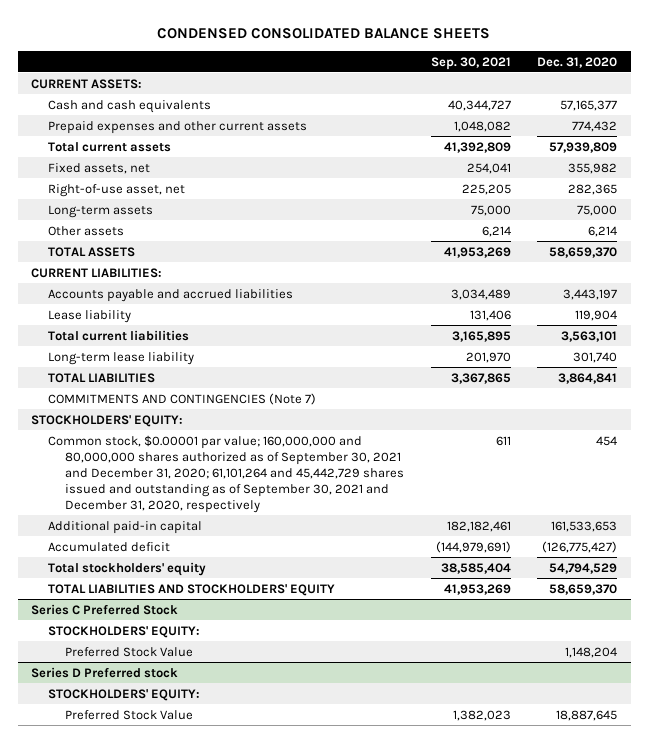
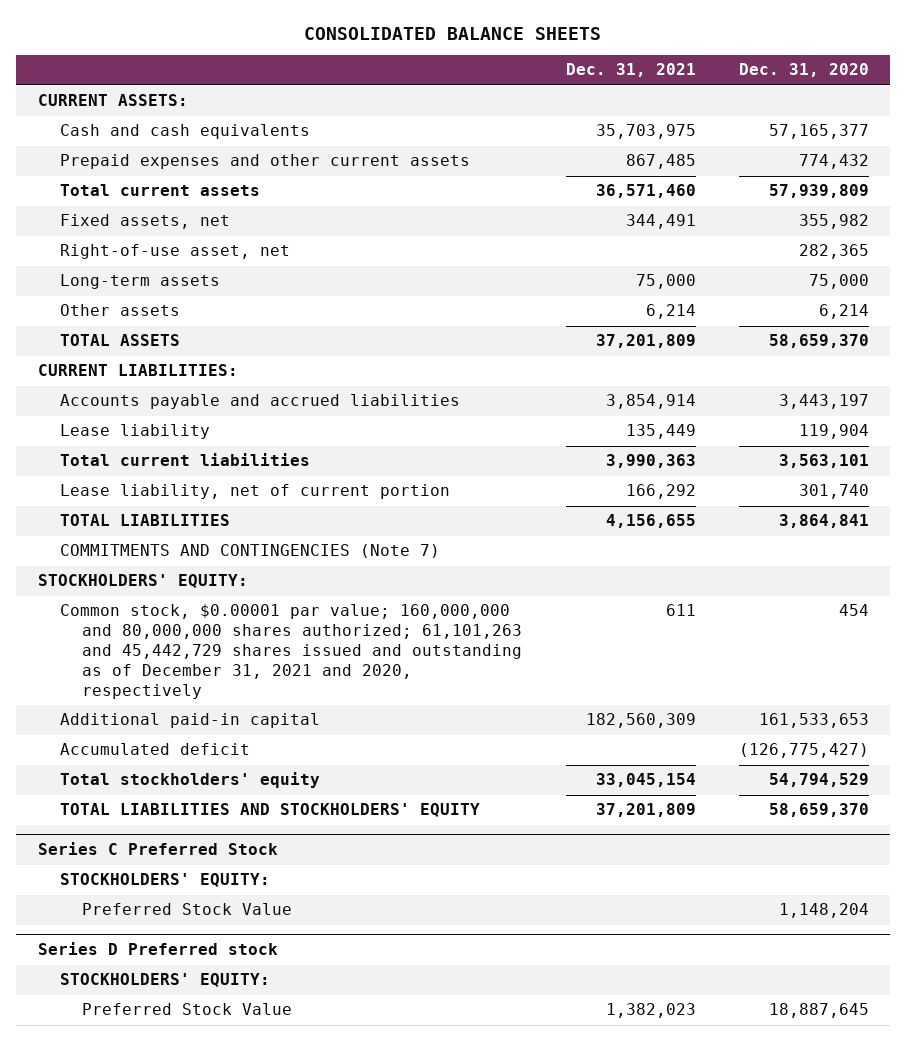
- CONDENSED CONSOLIDATED BALANCE SHEETS
+ CONSOLIDATED BALANCE SHEETS
- | Sep. 30, 2021 | Dec. 31, 2020
+ | Dec. 31, 2021 | Dec. 31, 2020
- Long-term lease liability | 201,970 | 301,740
+ Lease liability, net of current portion | 166,292 | 301,740
- Common stock, $0.00001 par value; 160,000,000 and 80,000,000 shares authorized as of September 30, 2021 and December 31, 2020; 61,101,264 and 45,442,729 shares issued and outstanding as of September 30, 2021 and December 31, 2020, respectively | 611 | 454
+ Common stock, $0.00001 par value; 160,000,000 and 80,000,000 shares authorized; 61,101,263 and 45,442,729 shares issued and outstanding as of December 31, 2021 and 2020, respectively | 611 | 454

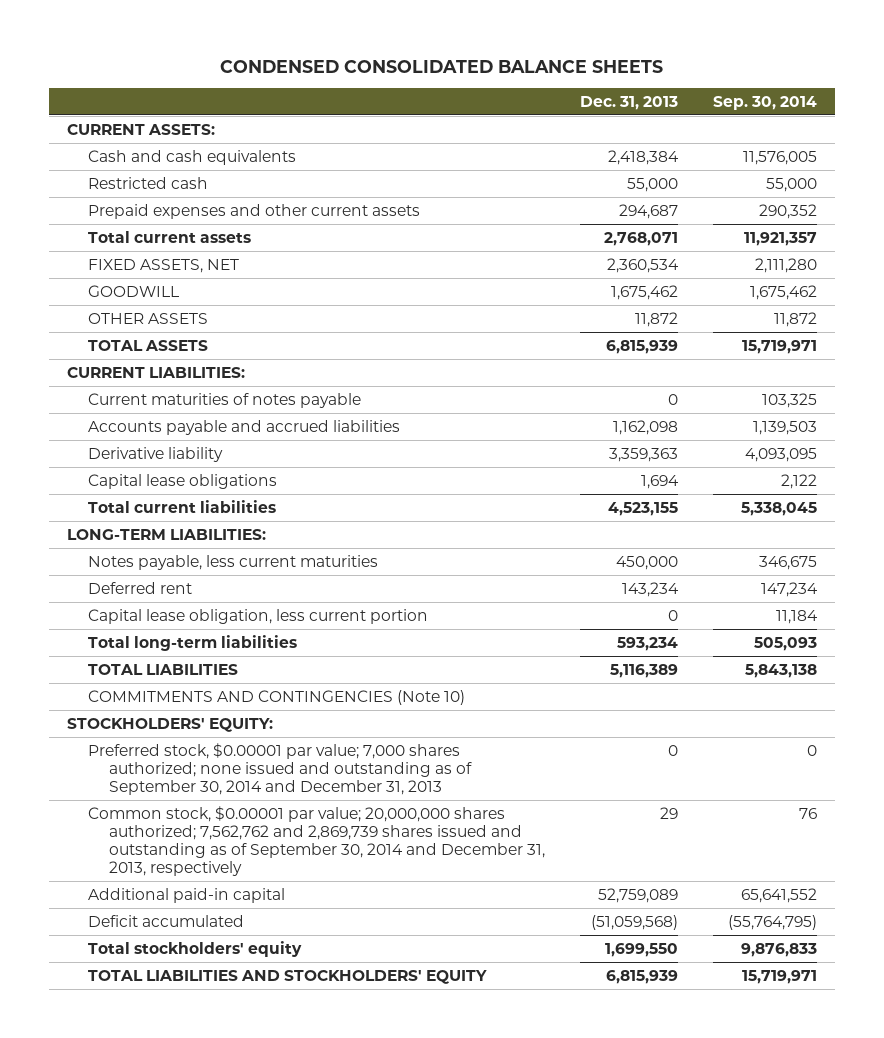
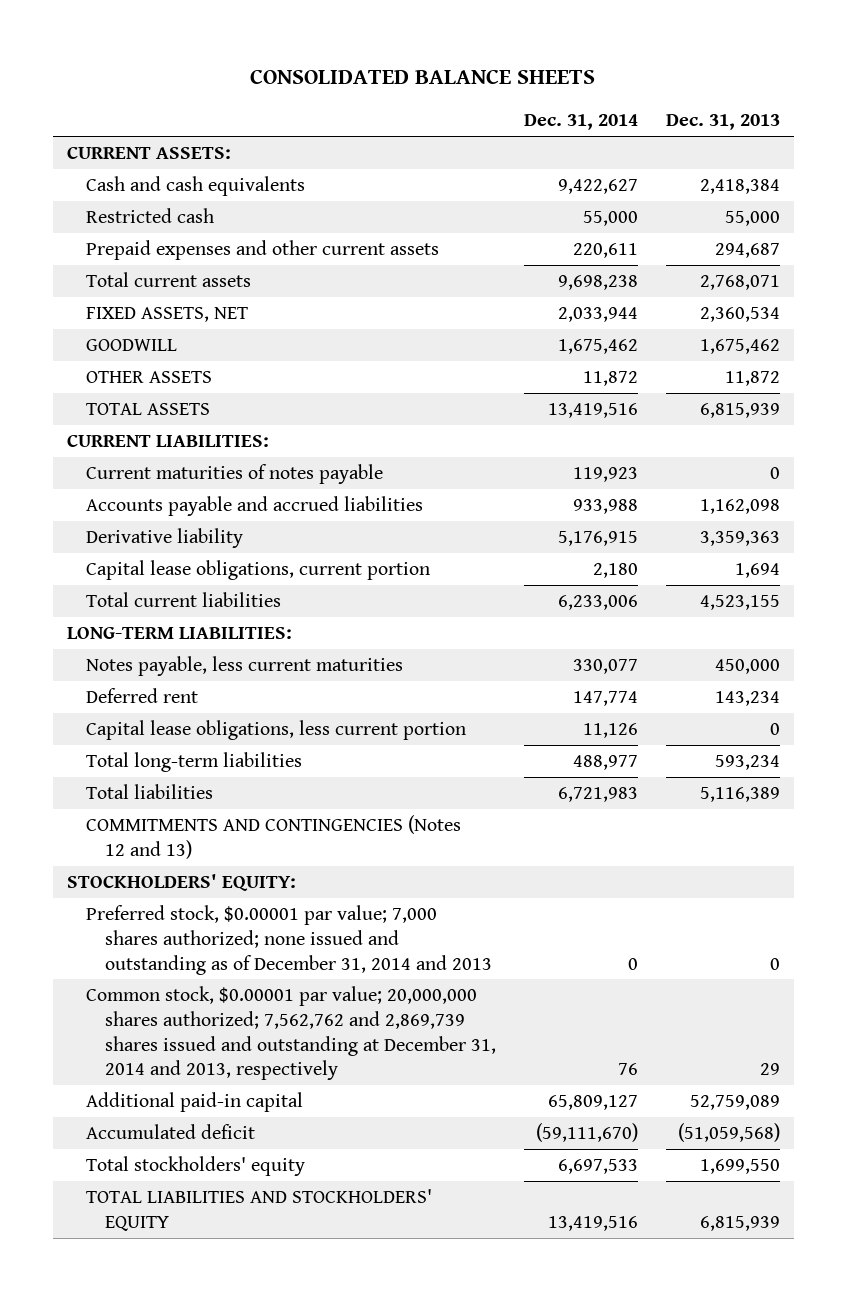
- CONDENSED CONSOLIDATED BALANCE SHEETS
+ CONSOLIDATED BALANCE SHEETS
- | Dec. 31, 2013 | Sep. 30, 2014
+ | Dec. 31, 2014 | Dec. 31, 2013
- Capital lease obligations | 1,694 | 2,122
+ Capital lease obligations, current portion | 2,180 | 1,694
- Capital lease obligation, less current portion | 0 | 11,184
+ Capital lease obligations, less current portion | 11,126 | 0
- TOTAL LIABILITIES | 5,116,389 | 5,843,138
- COMMITMENTS AND CONTINGENCIES (Note 10)
+ Total liabilities | 6,721,983 | 5,116,389
+ COMMITMENTS AND CONTINGENCIES (Notes 12 and 13)
- Preferred stock, $0.00001 par value; 7,000 shares authorized; none issued and outstanding as of September 30, 2014 and December 31, 2013 | 0 | 0
- Common stock, $0.00001 par value; 20,000,000 shares authorized; 7,562,762 and 2,869,739 shares issued and outstanding as of September 30, 2014 and December 31, 2013, respectively | 29 | 76
+ Preferred stock, $0.00001 par value; 7,000 shares authorized; none issued and outstanding as of December 31, 2014 and 2013 | 0 | 0
+ Common stock, $0.00001 par value; 20,000,000 shares authorized; 7,562,762 and 2,869,739 shares issued and outstanding at December 31, 2014 and 2013, respectively | 76 | 29
- Deficit accumulated | (51,059,568) | (55,764,795)
+ Accumulated deficit | (59,111,670) | (51,059,568)

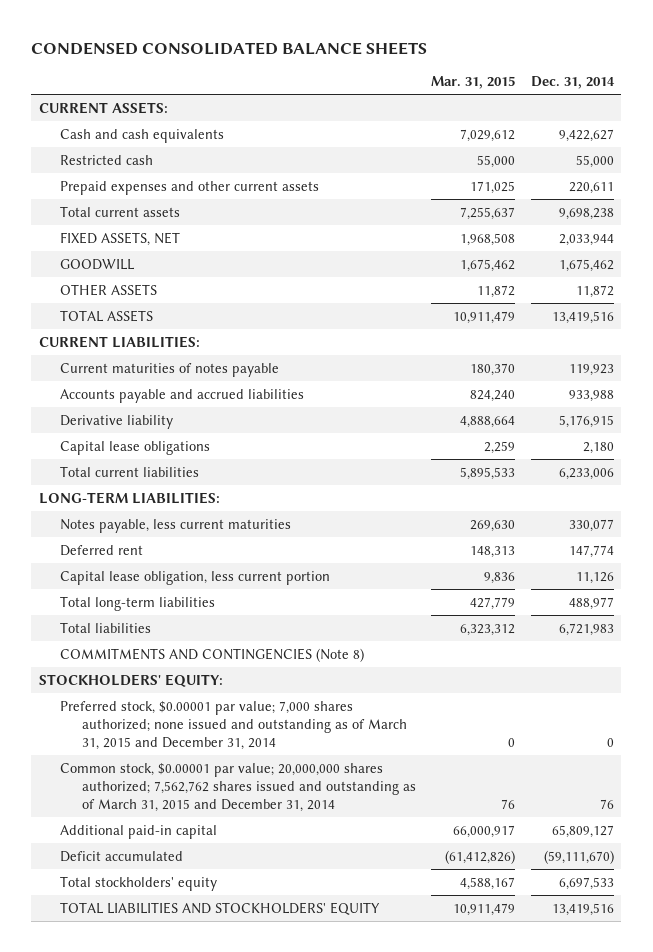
- CONSOLIDATED BALANCE SHEETS
+ CONDENSED CONSOLIDATED BALANCE SHEETS
- | Dec. 31, 2014 | Dec. 31, 2013
+ | Mar. 31, 2015 | Dec. 31, 2014
- Capital lease obligations, current portion | 2,180 | 1,694
+ Capital lease obligations | 2,259 | 2,180
- Capital lease obligations, less current portion | 11,126 | 0
+ Capital lease obligation, less current portion | 9,836 | 11,126
- COMMITMENTS AND CONTINGENCIES (Notes 12 and 13)
+ COMMITMENTS AND CONTINGENCIES (Note 8)
- Preferred stock, $0.00001 par value; 7,000 shares authorized; none issued and outstanding as of December 31, 2014 and 2013 | 0 | 0
- Common stock, $0.00001 par value; 20,000,000 shares authorized; 7,562,762 and 2,869,739 shares issued and outstanding at December 31, 2014 and 2013, respectively | 76 | 29
+ Preferred stock, $0.00001 par value; 7,000 shares authorized; none issued and outstanding as of March 31, 2015 and December 31, 2014 | 0 | 0
+ Common stock, $0.00001 par value; 20,000,000 shares authorized; 7,562,762 shares issued and outstanding as of March 31, 2015 and December 31, 2014 | 76 | 76
- Accumulated deficit | (59,111,670) | (51,059,568)
+ Deficit accumulated | (61,412,826) | (59,111,670)

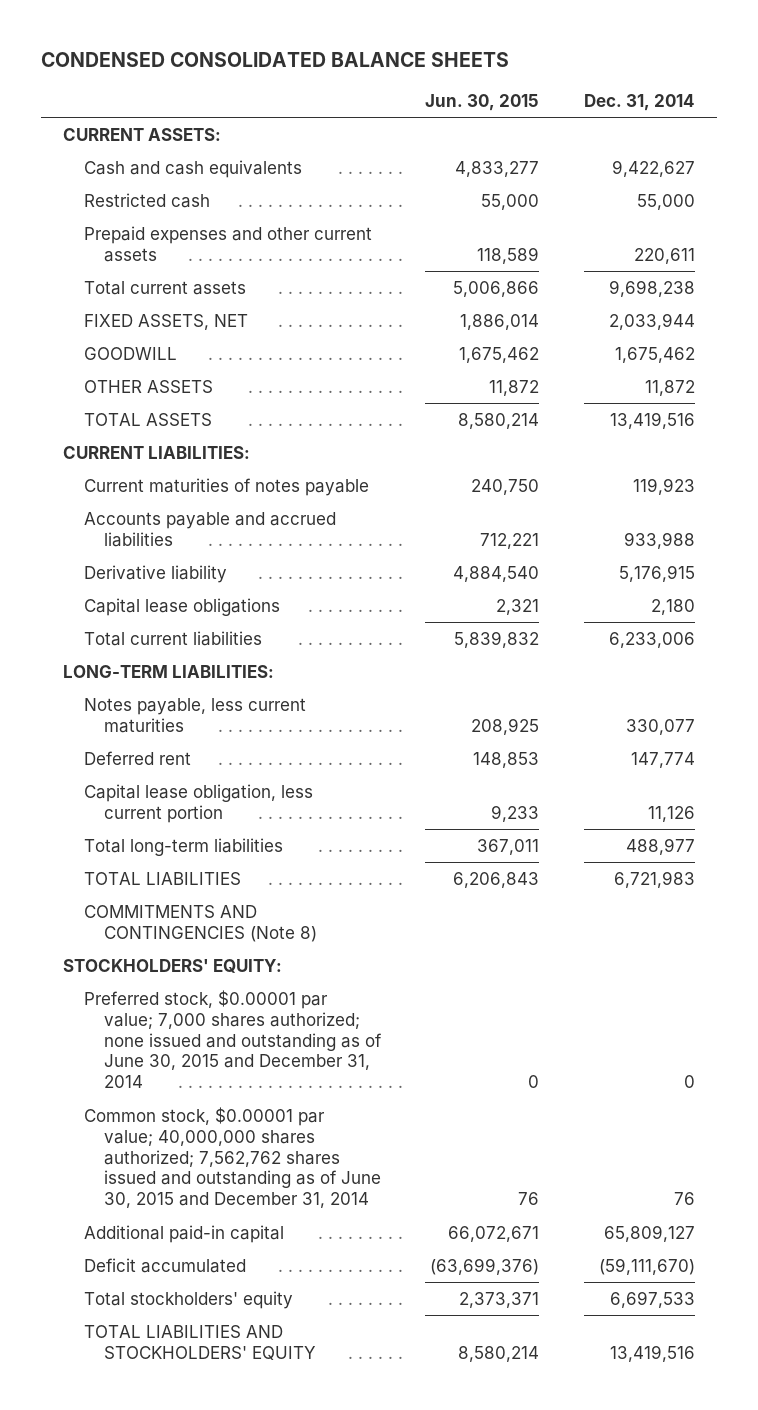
- | Mar. 31, 2015 | Dec. 31, 2014
+ | Jun. 30, 2015 | Dec. 31, 2014
- Total liabilities | 6,323,312 | 6,721,983
+ TOTAL LIABILITIES | 6,206,843 | 6,721,983
- Preferred stock, $0.00001 par value; 7,000 shares authorized; none issued and outstanding as of March 31, 2015 and December 31, 2014 | 0 | 0
- Common stock, $0.00001 par value; 20,000,000 shares authorized; 7,562,762 shares issued and outstanding as of March 31, 2015 and December 31, 2014 | 76 | 76
+ Preferred stock, $0.00001 par value; 7,000 shares authorized; none issued and outstanding as of June 30, 2015 and December 31, 2014 | 0 | 0
+ Common stock, $0.00001 par value; 40,000,000 shares authorized; 7,562,762 shares issued and outstanding as of June 30, 2015 and December 31, 2014 | 76 | 76

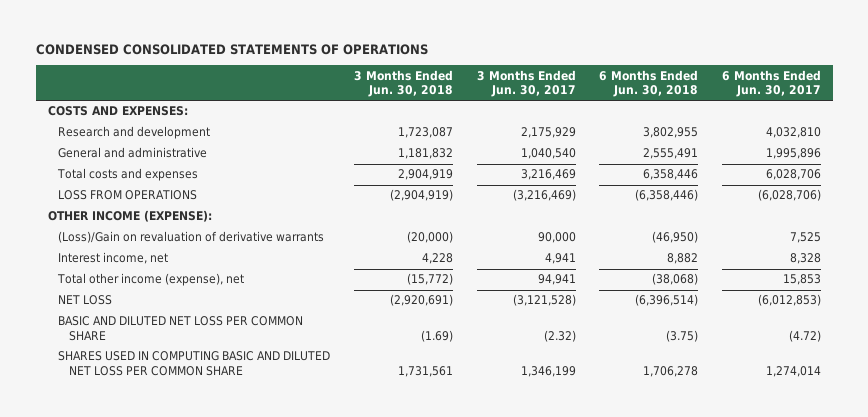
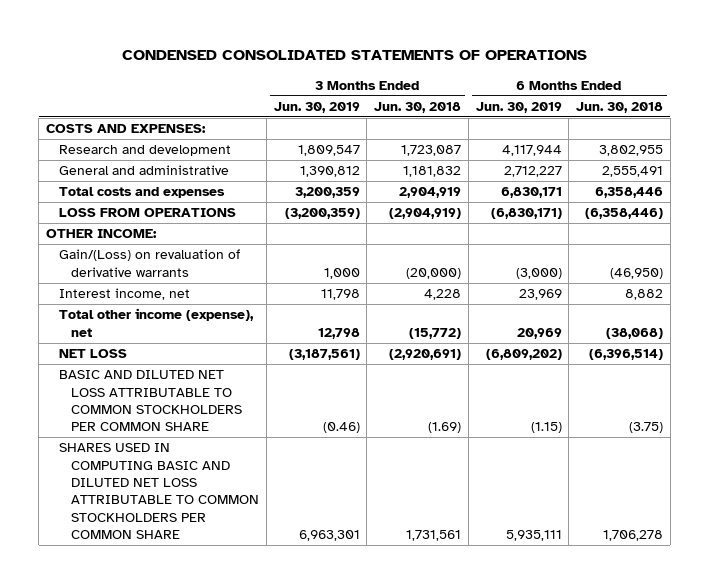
- | 3 Months Ended Jun. 30, 2018 | 3 Months Ended Jun. 30, 2017 | 6 Months Ended Jun. 30, 2018 | 6 Months Ended Jun. 30, 2017
+ | 3 Months Ended Jun. 30, 2019 | 3 Months Ended Jun. 30, 2018 | 6 Months Ended Jun. 30, 2019 | 6 Months Ended Jun. 30, 2018
- OTHER INCOME (EXPENSE):
- (Loss)/Gain on revaluation of derivative warrants | (20,000) | 90,000 | (46,950) | 7,525
+ OTHER INCOME:
+ Gain/(Loss) on revaluation of derivative warrants | 1,000 | (20,000) | (3,000) | (46,950)
- BASIC AND DILUTED NET LOSS PER COMMON SHARE | (1.69) | (2.32) | (3.75) | (4.72)
- SHARES USED IN COMPUTING BASIC AND DILUTED NET LOSS PER COMMON SHARE | 1,731,561 | 1,346,199 | 1,706,278 | 1,274,014
+ BASIC AND DILUTED NET LOSS ATTRIBUTABLE TO COMMON STOCKHOLDERS PER COMMON SHARE | (0.46) | (1.69) | (1.15) | (3.75)
+ SHARES USED IN COMPUTING BASIC AND DILUTED NET LOSS ATTRIBUTABLE TO COMMON STOCKHOLDERS PER COMMON SHARE | 6,963,301 | 1,731,561 | 5,935,111 | 1,706,278

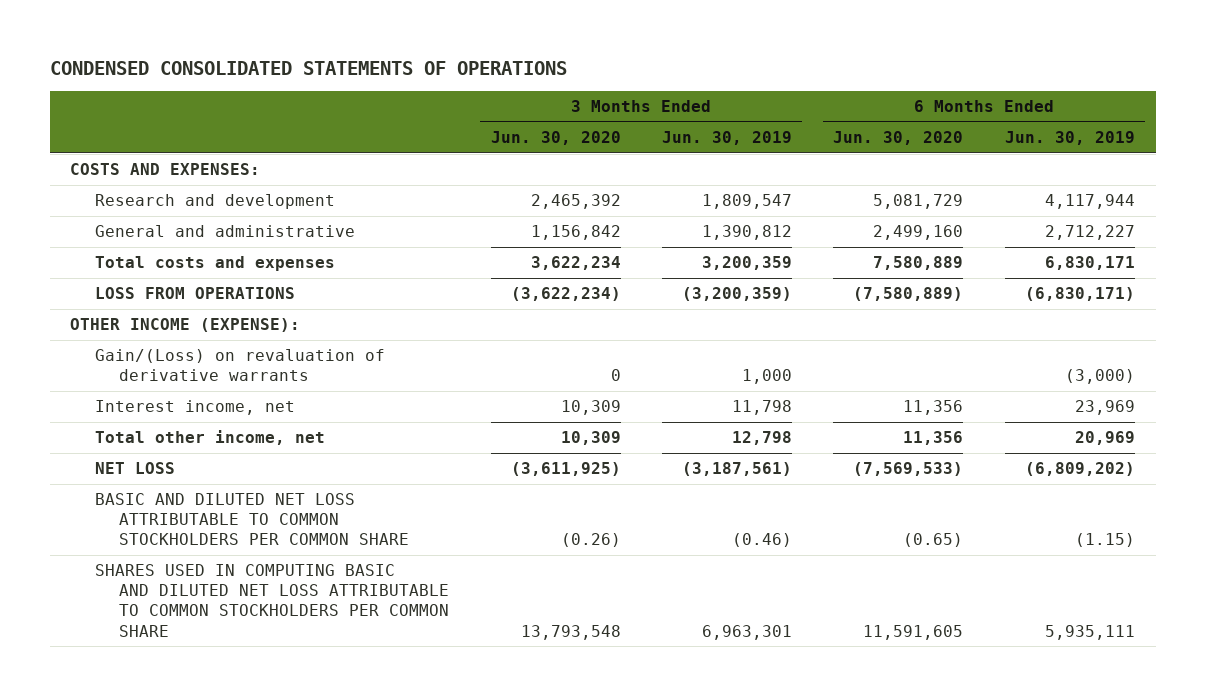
- | 3 Months Ended Jun. 30, 2019 | 3 Months Ended Jun. 30, 2018 | 6 Months Ended Jun. 30, 2019 | 6 Months Ended Jun. 30, 2018
+ | 3 Months Ended Jun. 30, 2020 | 3 Months Ended Jun. 30, 2019 | 6 Months Ended Jun. 30, 2020 | 6 Months Ended Jun. 30, 2019
- OTHER INCOME:
+ OTHER INCOME (EXPENSE):
- Total other income (expense), net | 12,798 | (15,772) | 20,969 | (38,068)
+ Total other income, net | 10,309 | 12,798 | 11,356 | 20,969

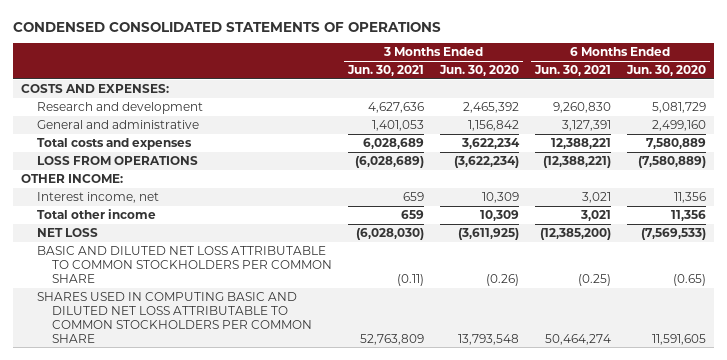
- | 3 Months Ended Jun. 30, 2020 | 3 Months Ended Jun. 30, 2019 | 6 Months Ended Jun. 30, 2020 | 6 Months Ended Jun. 30, 2019
+ | 3 Months Ended Jun. 30, 2021 | 3 Months Ended Jun. 30, 2020 | 6 Months Ended Jun. 30, 2021 | 6 Months Ended Jun. 30, 2020
- OTHER INCOME (EXPENSE):
- Gain/(Loss) on revaluation of derivative warrants | 0 | 1,000 | | (3,000)
+ OTHER INCOME:
- Total other income, net | 10,309 | 12,798 | 11,356 | 20,969
+ Total other income | 659 | 10,309 | 3,021 | 11,356

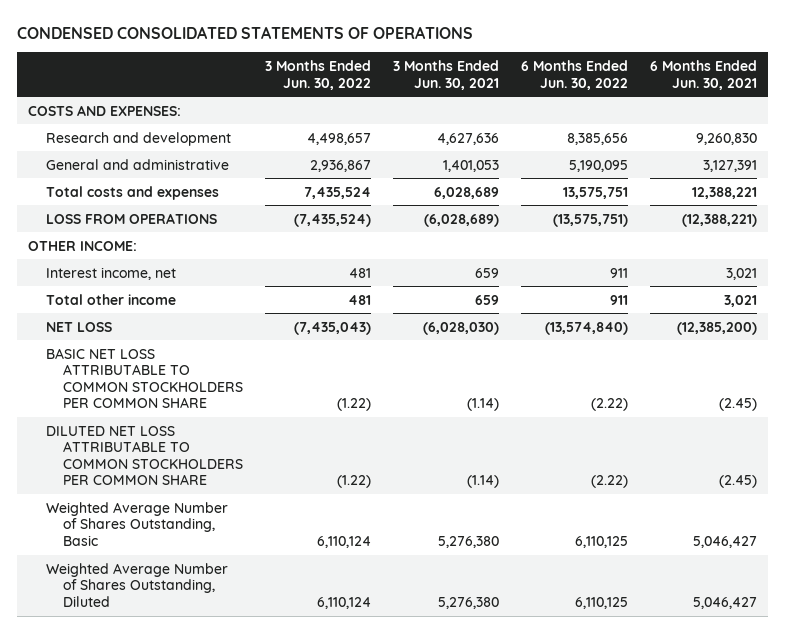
- | 3 Months Ended Jun. 30, 2021 | 3 Months Ended Jun. 30, 2020 | 6 Months Ended Jun. 30, 2021 | 6 Months Ended Jun. 30, 2020
+ | 3 Months Ended Jun. 30, 2022 | 3 Months Ended Jun. 30, 2021 | 6 Months Ended Jun. 30, 2022 | 6 Months Ended Jun. 30, 2021
- BASIC AND DILUTED NET LOSS ATTRIBUTABLE TO COMMON STOCKHOLDERS PER COMMON SHARE | (0.11) | (0.26) | (0.25) | (0.65)
- SHARES USED IN COMPUTING BASIC AND DILUTED NET LOSS ATTRIBUTABLE TO COMMON STOCKHOLDERS PER COMMON SHARE | 52,763,809 | 13,793,548 | 50,464,274 | 11,591,605
+ BASIC NET LOSS ATTRIBUTABLE TO COMMON STOCKHOLDERS PER COMMON SHARE | (1.22) | (1.14) | (2.22) | (2.45)
+ DILUTED NET LOSS ATTRIBUTABLE TO COMMON STOCKHOLDERS PER COMMON SHARE | (1.22) | (1.14) | (2.22) | (2.45)
+ Weighted Average Number of Shares Outstanding, Basic | 6,110,124 | 5,276,380 | 6,110,125 | 5,046,427
+ Weighted Average Number of Shares Outstanding, Diluted | 6,110,124 | 5,276,380 | 6,110,125 | 5,046,427

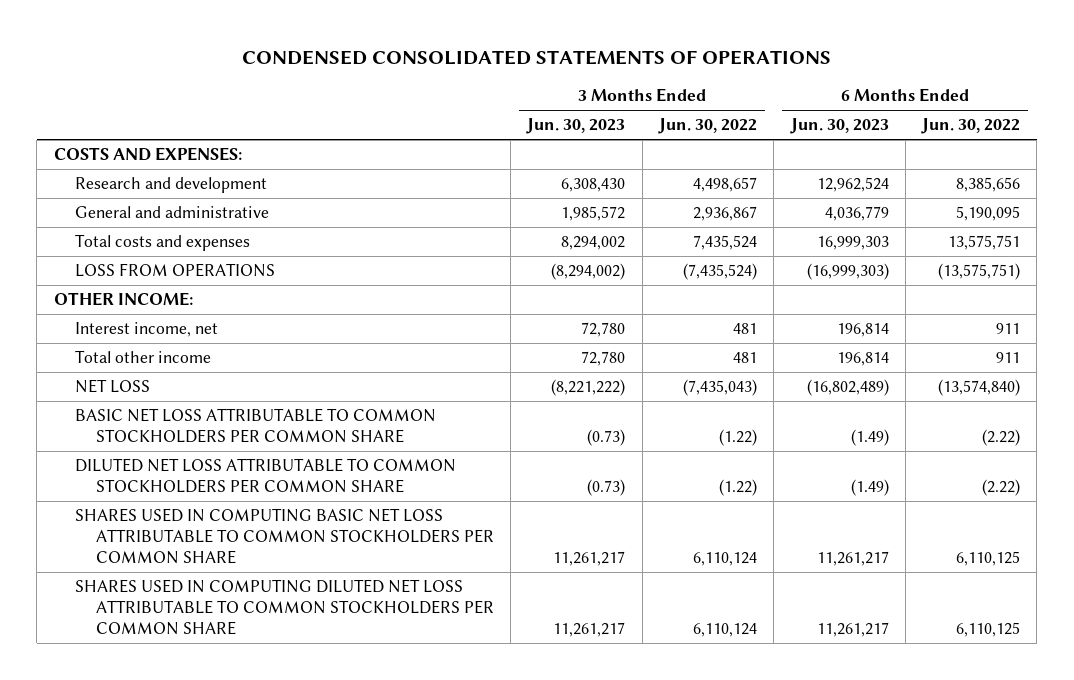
- | 3 Months Ended Jun. 30, 2022 | 3 Months Ended Jun. 30, 2021 | 6 Months Ended Jun. 30, 2022 | 6 Months Ended Jun. 30, 2021
+ | 3 Months Ended Jun. 30, 2023 | 3 Months Ended Jun. 30, 2022 | 6 Months Ended Jun. 30, 2023 | 6 Months Ended Jun. 30, 2022
- Weighted Average Number of Shares Outstanding, Basic | 6,110,124 | 5,276,380 | 6,110,125 | 5,046,427
- Weighted Average Number of Shares Outstanding, Diluted | 6,110,124 | 5,276,380 | 6,110,125 | 5,046,427
+ SHARES USED IN COMPUTING BASIC NET LOSS ATTRIBUTABLE TO COMMON STOCKHOLDERS PER COMMON SHARE | 11,261,217 | 6,110,124 | 11,261,217 | 6,110,125
+ SHARES USED IN COMPUTING DILUTED NET LOSS ATTRIBUTABLE TO COMMON STOCKHOLDERS PER COMMON SHARE | 11,261,217 | 6,110,124 | 11,261,217 | 6,110,125

